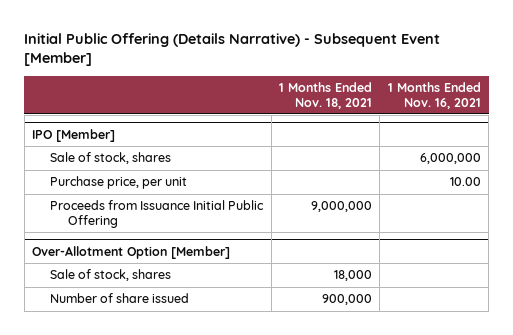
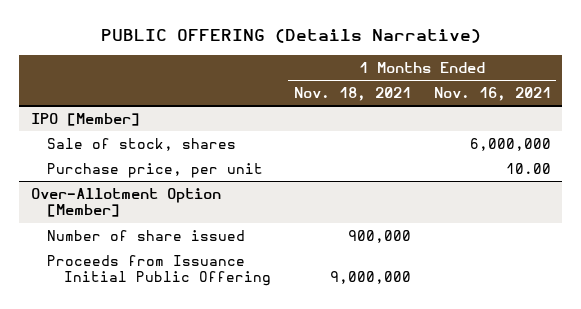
- Initial Public Offering (Details Narrative) - Subsequent Event [Member]
+ PUBLIC OFFERING (Details Narrative)
@ IPO [Member]
- Proceeds from Issuance Initial Public Offering | 9,000,000 |
@ Over-Allotment Option [Member]
- Sale of stock, shares | 18,000 |
+ Proceeds from Issuance Initial Public Offering | 9,000,000 |

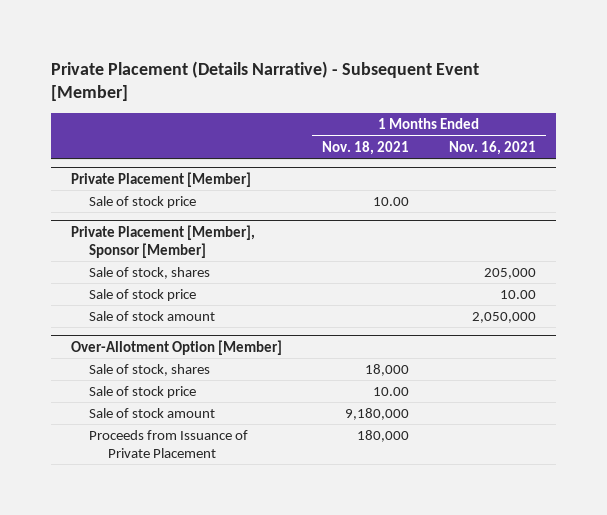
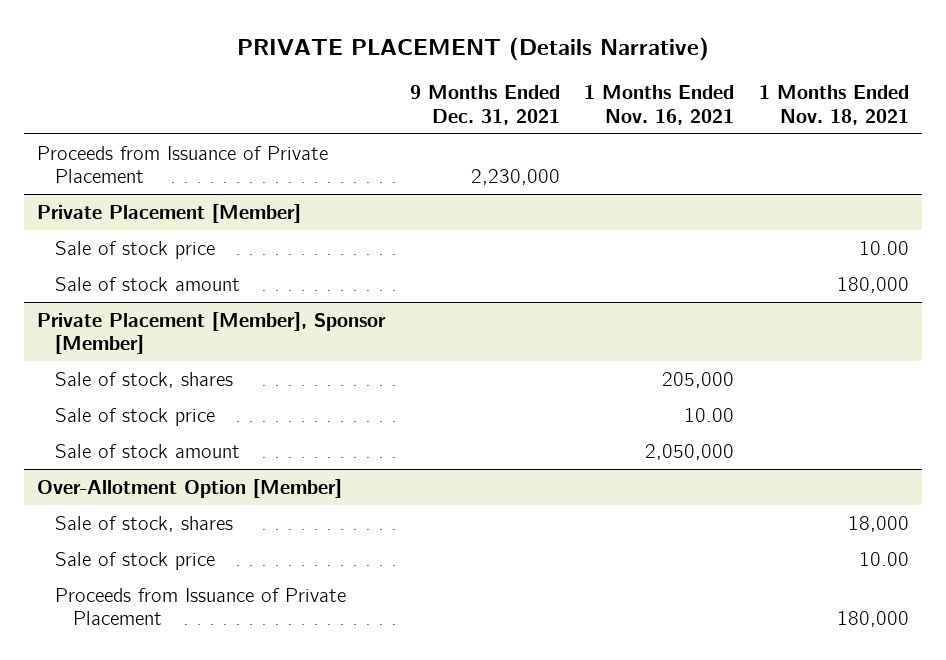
- Private Placement (Details Narrative) - Subsequent Event [Member]
+ PRIVATE PLACEMENT (Details Narrative)
- | 1 Months Ended Nov. 18, 2021 | 1 Months Ended Nov. 16, 2021
+ | 9 Months Ended Dec. 31, 2021 | 1 Months Ended Nov. 16, 2021 | 1 Months Ended Nov. 18, 2021
+ Proceeds from Issuance of Private Placement | 2,230,000 | |
@ Private Placement [Member]
+ Sale of stock amount | | | 180,000
@ Over-Allotment Option [Member]
- Sale of stock amount | 9,180,000 |

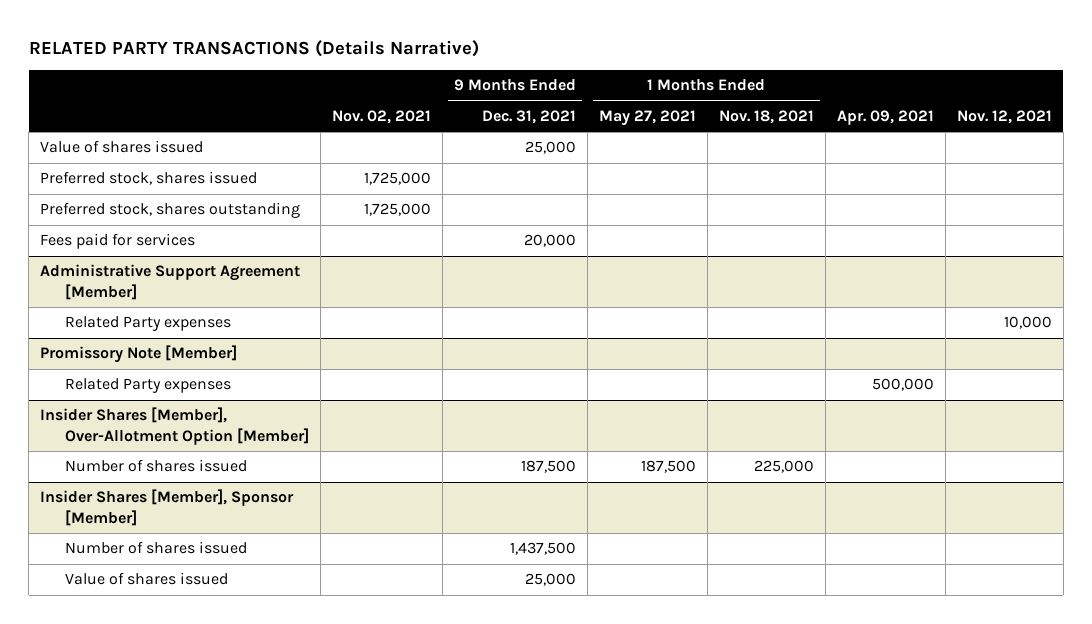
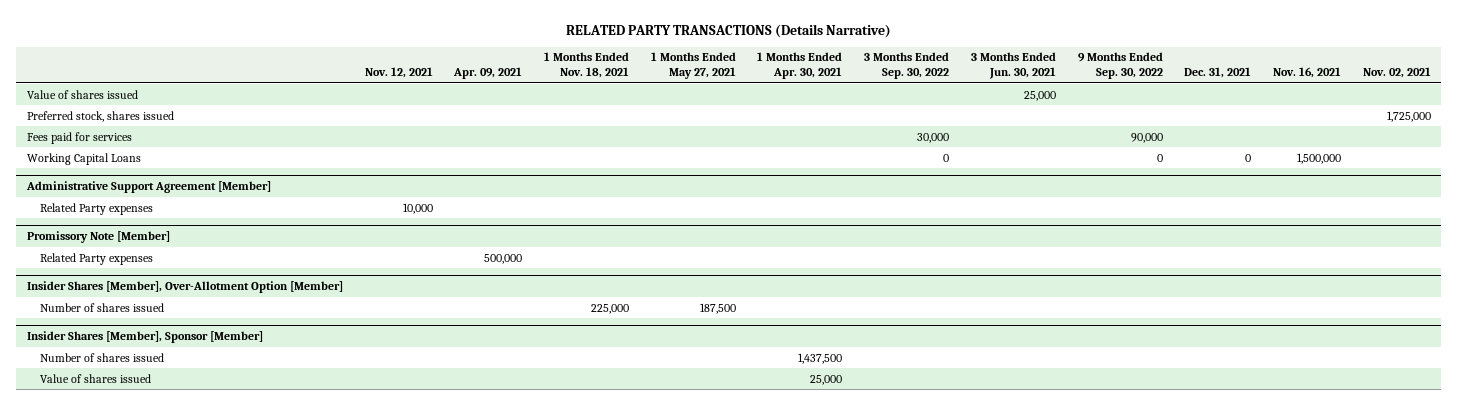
- | Nov. 02, 2021 | 9 Months Ended Dec. 31, 2021 | 1 Months Ended May 27, 2021 | 1 Months Ended Nov. 18, 2021 | Apr. 09, 2021 | Nov. 12, 2021
+ | Nov. 12, 2021 | Apr. 09, 2021 | 1 Months Ended Nov. 18, 2021 | 1 Months Ended May 27, 2021 | 1 Months Ended Apr. 30, 2021 | 3 Months Ended Sep. 30, 2022 | 3 Months Ended Jun. 30, 2021 | 9 Months Ended Sep. 30, 2022 | Dec. 31, 2021 | Nov. 16, 2021 | Nov. 02, 2021
- Preferred stock, shares outstanding | 1,725,000 | | | | |
+ Working Capital Loans | | | | | | 0 | | 0 | 0 | 1,500,000 |

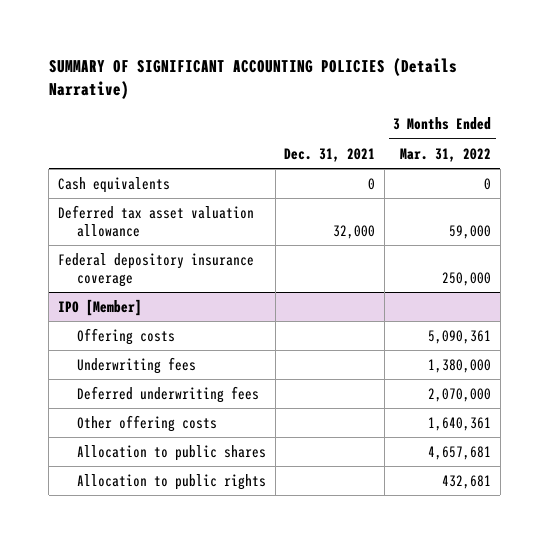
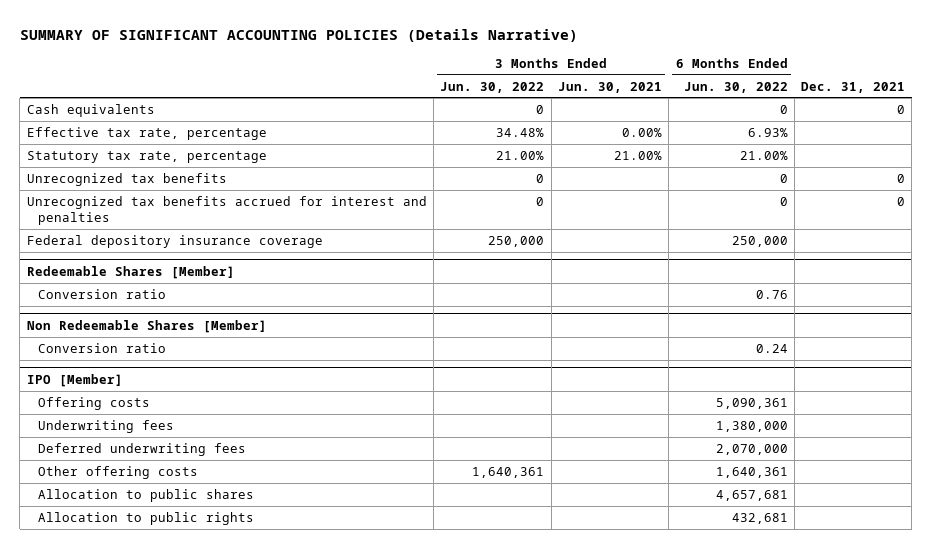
- | Dec. 31, 2021 | 3 Months Ended Mar. 31, 2022
+ | 3 Months Ended Jun. 30, 2022 | 3 Months Ended Jun. 30, 2021 | 6 Months Ended Jun. 30, 2022 | Dec. 31, 2021
- Deferred tax asset valuation allowance | 32,000 | 59,000
+ Effective tax rate, percentage | 34.48% | 0.00% | 6.93% |
+ Statutory tax rate, percentage | 21.00% | 21.00% | 21.00% |
+ Unrecognized tax benefits | 0 | | 0 | 0
+ Unrecognized tax benefits accrued for interest and penalties | 0 | | 0 | 0
+ Redeemable Shares [Member]
+ Conversion ratio | | | 0.76 |
+ Non Redeemable Shares [Member]
+ Conversion ratio | | | 0.24 |

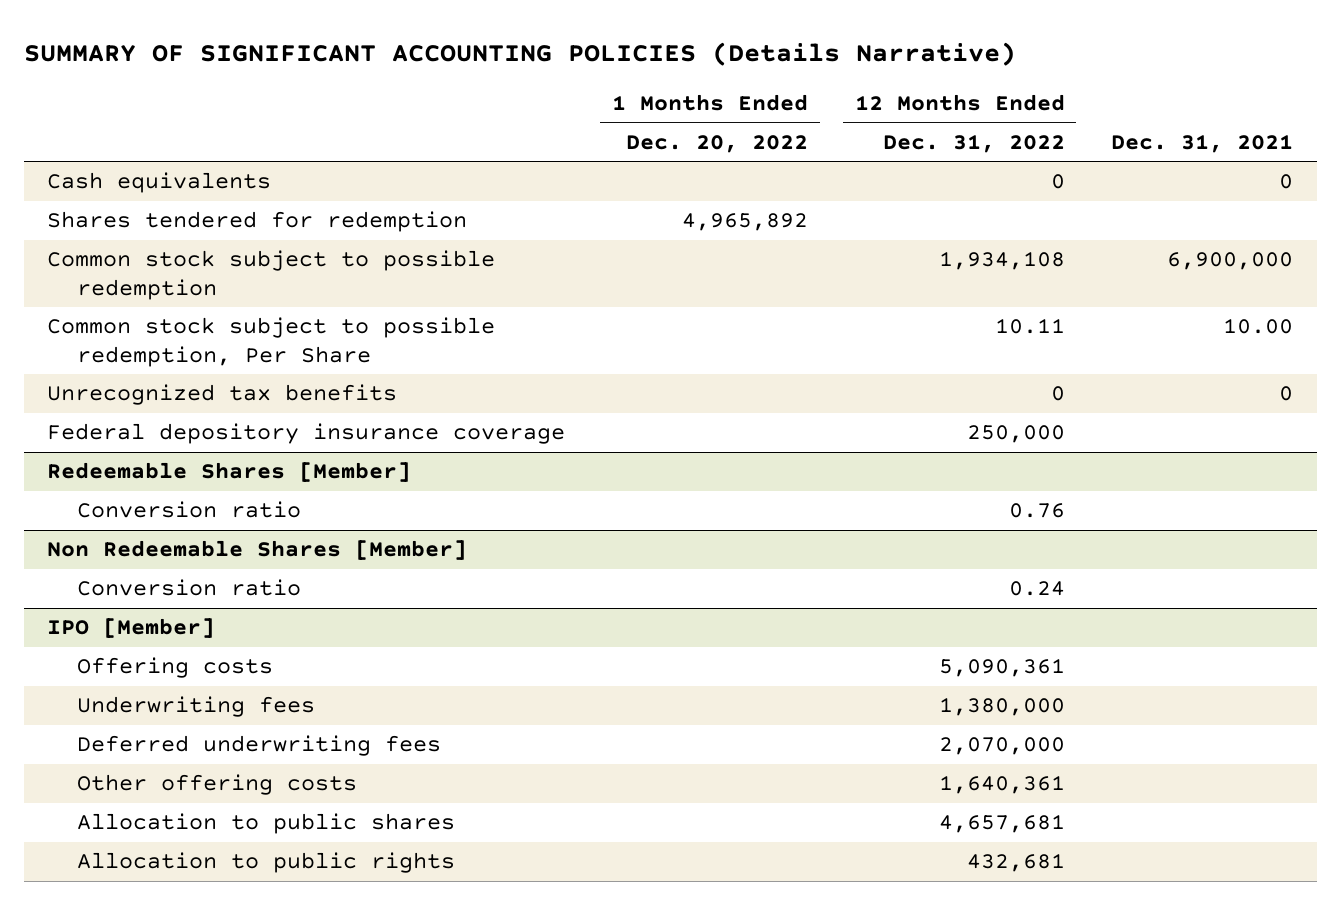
- | 3 Months Ended Jun. 30, 2022 | 3 Months Ended Jun. 30, 2021 | 6 Months Ended Jun. 30, 2022 | Dec. 31, 2021
+ | 1 Months Ended Dec. 20, 2022 | 12 Months Ended Dec. 31, 2022 | Dec. 31, 2021
- Effective tax rate, percentage | 34.48% | 0.00% | 6.93% |
- Statutory tax rate, percentage | 21.00% | 21.00% | 21.00% |
+ Shares tendered for redemption | 4,965,892 | |
+ Common stock subject to possible redemption | | 1,934,108 | 6,900,000
+ Common stock subject to possible redemption, Per Share | | 10.11 | 10.00
- Unrecognized tax benefits accrued for interest and penalties | 0 | | 0 | 0

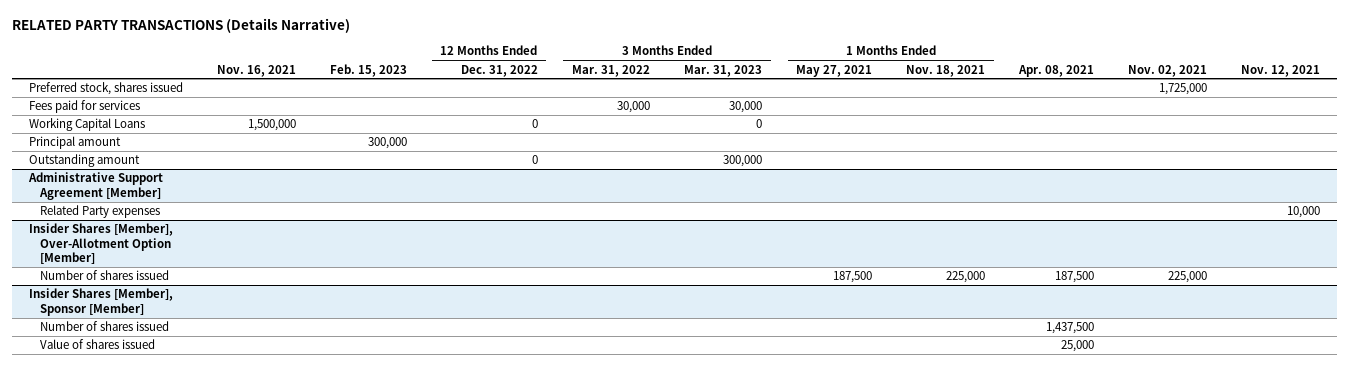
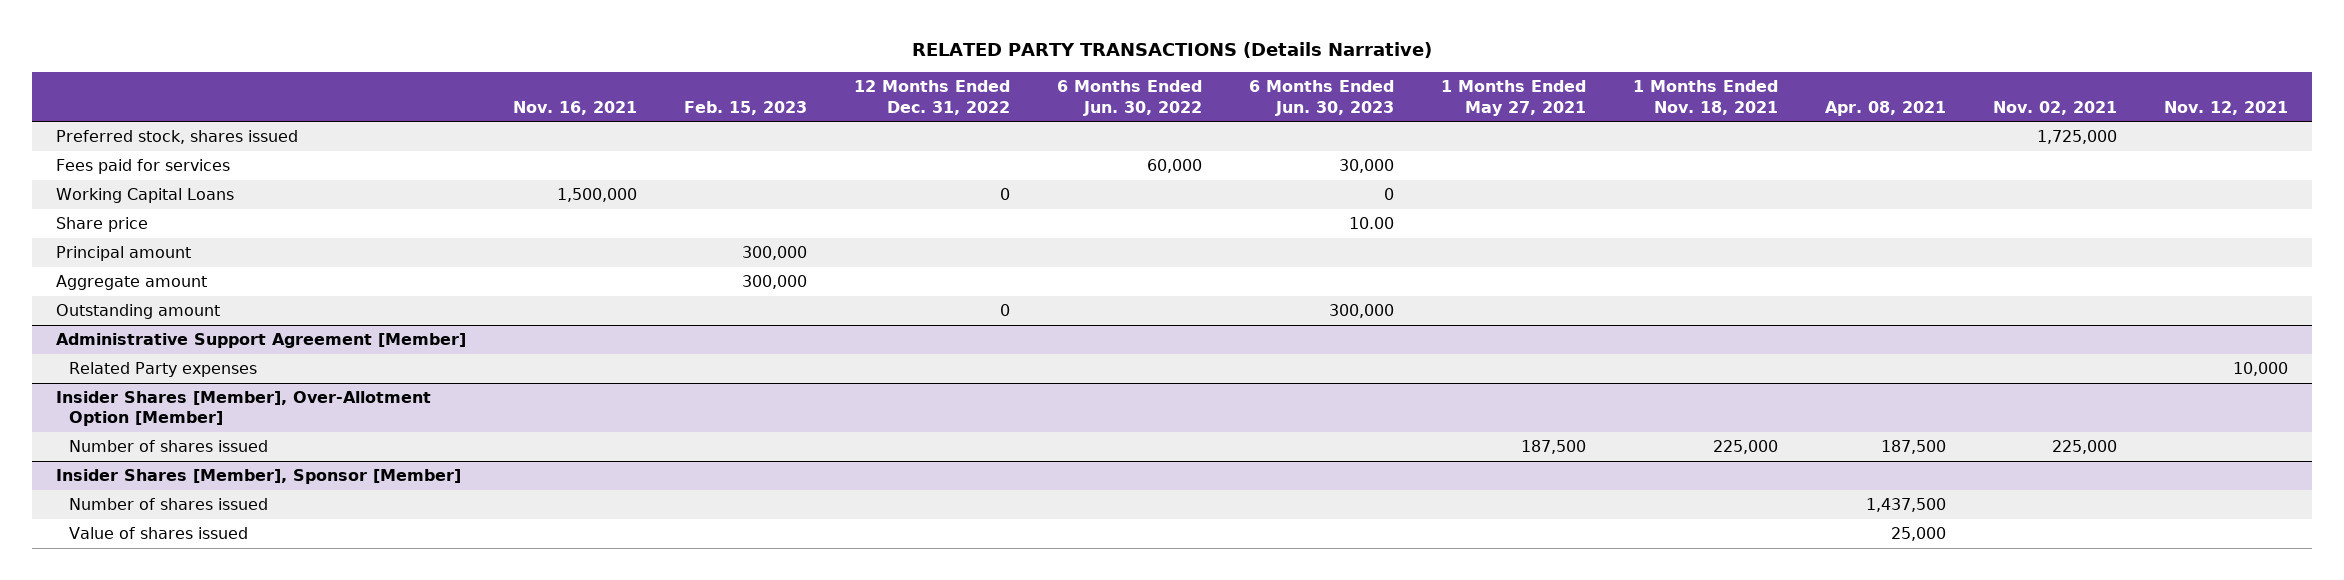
- | Nov. 16, 2021 | Feb. 15, 2023 | 12 Months Ended Dec. 31, 2022 | 3 Months Ended Mar. 31, 2022 | 3 Months Ended Mar. 31, 2023 | 1 Months Ended May 27, 2021 | 1 Months Ended Nov. 18, 2021 | Apr. 08, 2021 | Nov. 02, 2021 | Nov. 12, 2021
+ | Nov. 16, 2021 | Feb. 15, 2023 | 12 Months Ended Dec. 31, 2022 | 6 Months Ended Jun. 30, 2022 | 6 Months Ended Jun. 30, 2023 | 1 Months Ended May 27, 2021 | 1 Months Ended Nov. 18, 2021 | Apr. 08, 2021 | Nov. 02, 2021 | Nov. 12, 2021
+ Share price | | | | | 10.00 | | | | |
+ Aggregate amount | | 300,000 | | | | | | | |

